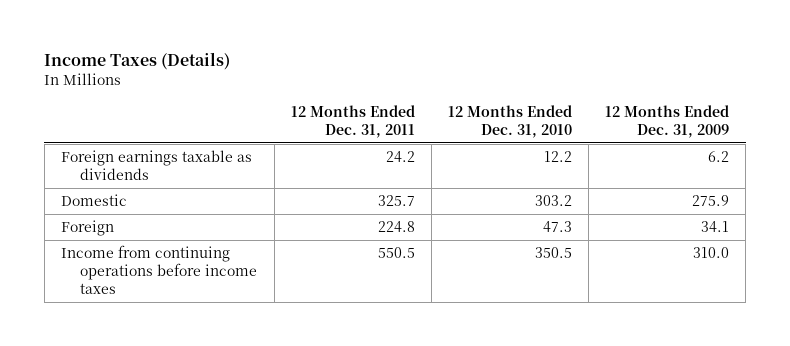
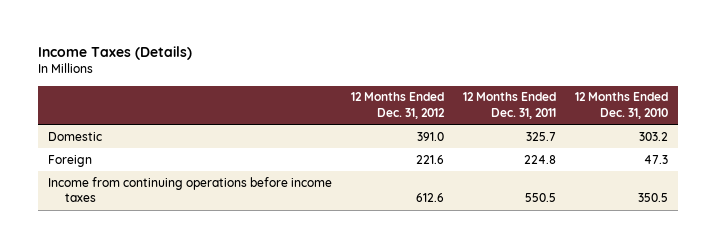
- | 12 Months Ended Dec. 31, 2011 | 12 Months Ended Dec. 31, 2010 | 12 Months Ended Dec. 31, 2009
+ | 12 Months Ended Dec. 31, 2012 | 12 Months Ended Dec. 31, 2011 | 12 Months Ended Dec. 31, 2010
- Foreign earnings taxable as dividends | 24.2 | 12.2 | 6.2

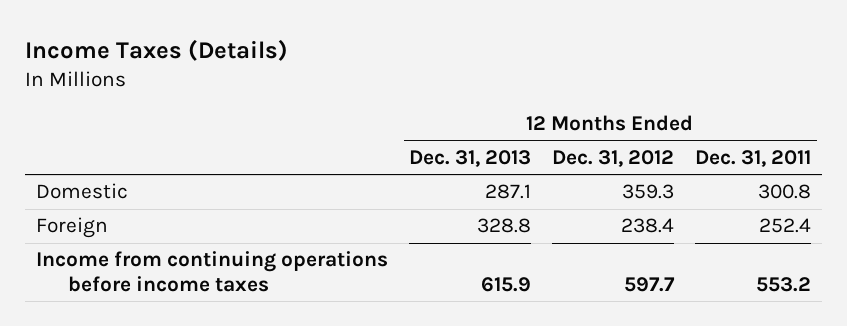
- | 12 Months Ended Dec. 31, 2012 | 12 Months Ended Dec. 31, 2011 | 12 Months Ended Dec. 31, 2010
+ | 12 Months Ended Dec. 31, 2013 | 12 Months Ended Dec. 31, 2012 | 12 Months Ended Dec. 31, 2011
- Domestic | 391.0 | 325.7 | 303.2
- Foreign | 221.6 | 224.8 | 47.3
- Income from continuing operations before income taxes | 612.6 | 550.5 | 350.5
+ Domestic | 287.1 | 359.3 | 300.8
+ Foreign | 328.8 | 238.4 | 252.4
+ Income from continuing operations before income taxes | 615.9 | 597.7 | 553.2

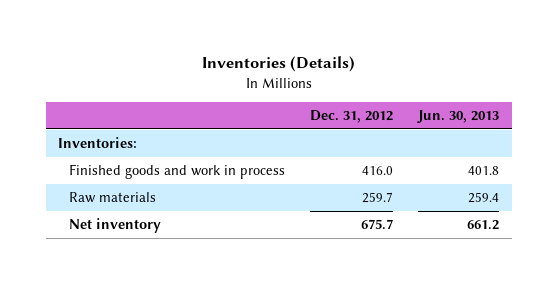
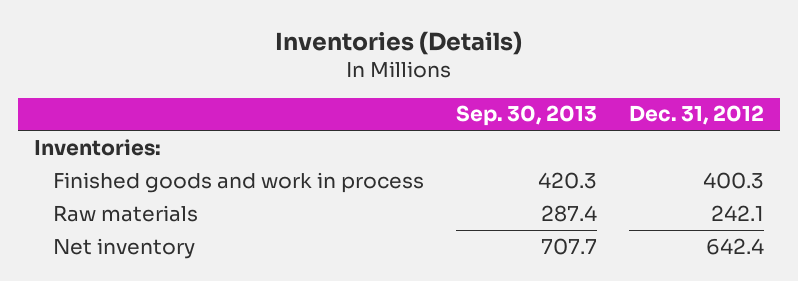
- | Dec. 31, 2012 | Jun. 30, 2013
+ | Sep. 30, 2013 | Dec. 31, 2012
- Finished goods and work in process | 416.0 | 401.8
- Raw materials | 259.7 | 259.4
- Net inventory | 675.7 | 661.2
+ Finished goods and work in process | 420.3 | 400.3
+ Raw materials | 287.4 | 242.1
+ Net inventory | 707.7 | 642.4

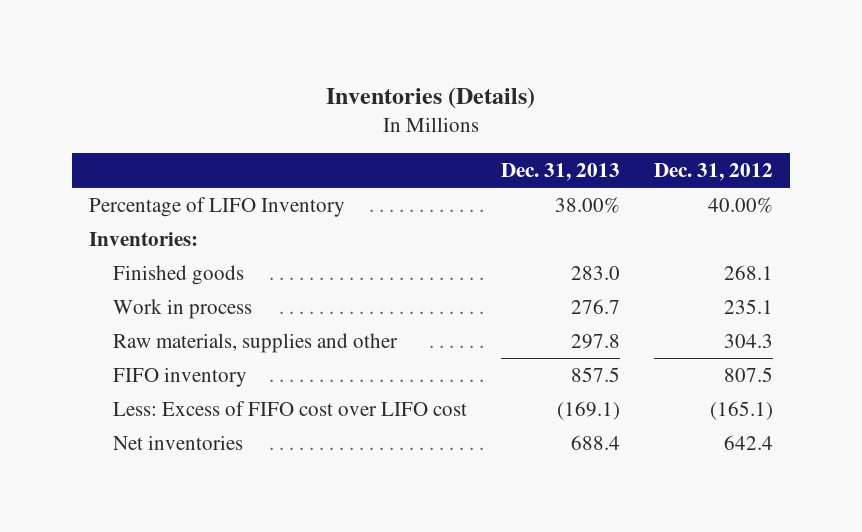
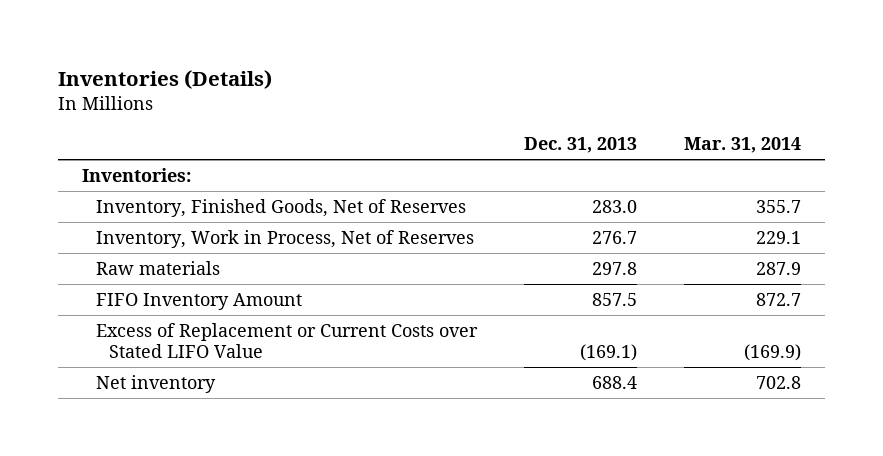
- | Dec. 31, 2013 | Dec. 31, 2012
+ | Dec. 31, 2013 | Mar. 31, 2014
- Percentage of LIFO Inventory | 38.00% | 40.00%
- Finished goods | 283.0 | 268.1
- Work in process | 276.7 | 235.1
- Raw materials, supplies and other | 297.8 | 304.3
- FIFO inventory | 857.5 | 807.5
- Less: Excess of FIFO cost over LIFO cost | (169.1) | (165.1)
- Net inventories | 688.4 | 642.4
+ Inventory, Finished Goods, Net of Reserves | 283.0 | 355.7
+ Inventory, Work in Process, Net of Reserves | 276.7 | 229.1
+ Raw materials | 297.8 | 287.9
+ FIFO Inventory Amount | 857.5 | 872.7
+ Excess of Replacement or Current Costs over Stated LIFO Value | (169.1) | (169.9)
+ Net inventory | 688.4 | 702.8

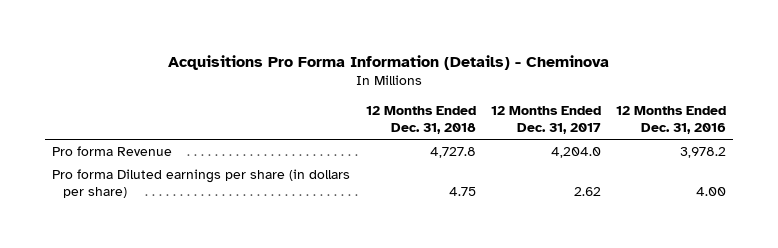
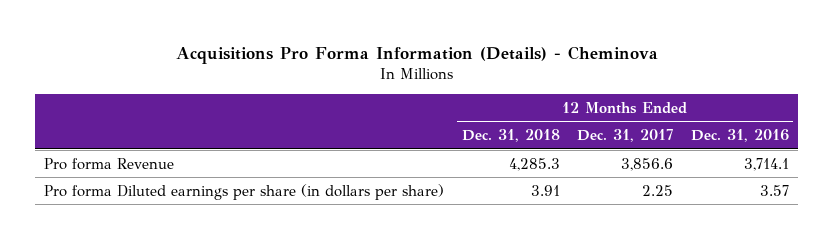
- Pro forma Revenue | 4,727.8 | 4,204.0 | 3,978.2
- Pro forma Diluted earnings per share (in dollars per share) | 4.75 | 2.62 | 4.00
+ Pro forma Revenue | 4,285.3 | 3,856.6 | 3,714.1
+ Pro forma Diluted earnings per share (in dollars per share) | 3.91 | 2.25 | 3.57

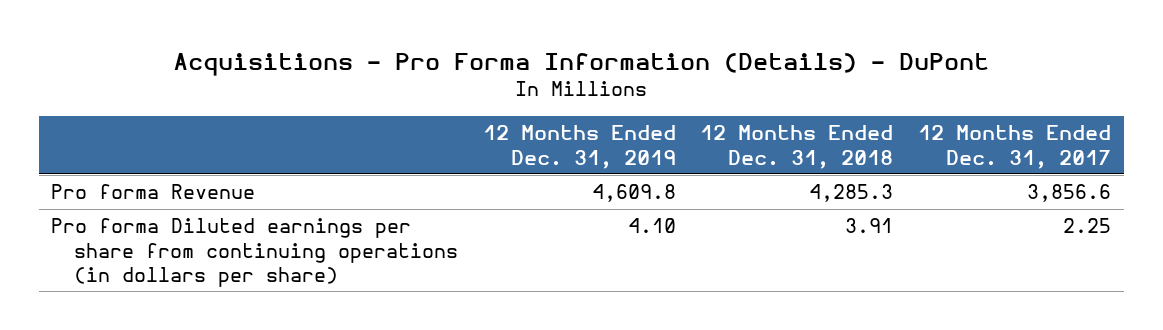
- Acquisitions Pro Forma Information (Details) - Cheminova
+ Acquisitions - Pro Forma Information (Details) - DuPont
- | 12 Months Ended Dec. 31, 2018 | 12 Months Ended Dec. 31, 2017 | 12 Months Ended Dec. 31, 2016
+ | 12 Months Ended Dec. 31, 2019 | 12 Months Ended Dec. 31, 2018 | 12 Months Ended Dec. 31, 2017
- Pro forma Diluted earnings per share (in dollars per share) | 3.91 | 2.25 | 3.57
+ Pro forma Diluted earnings per share from continuing operations (in dollars per share) | 4.10 | 3.91 | 2.25

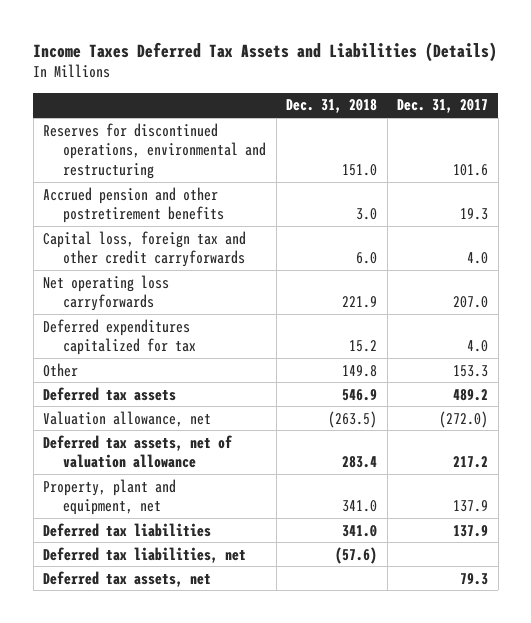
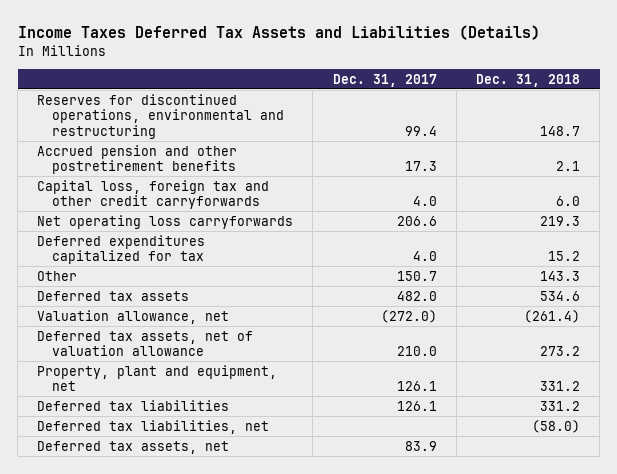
- | Dec. 31, 2018 | Dec. 31, 2017
+ | Dec. 31, 2017 | Dec. 31, 2018
- Reserves for discontinued operations, environmental and restructuring | 151.0 | 101.6
- Accrued pension and other postretirement benefits | 3.0 | 19.3
+ Reserves for discontinued operations, environmental and restructuring | 99.4 | 148.7
+ Accrued pension and other postretirement benefits | 17.3 | 2.1
- Net operating loss carryforwards | 221.9 | 207.0
+ Net operating loss carryforwards | 206.6 | 219.3
- Other | 149.8 | 153.3
- Deferred tax assets | 546.9 | 489.2
- Valuation allowance, net | (263.5) | (272.0)
- Deferred tax assets, net of valuation allowance | 283.4 | 217.2
- Property, plant and equipment, net | 341.0 | 137.9
- Deferred tax liabilities | 341.0 | 137.9
- Deferred tax liabilities, net | (57.6) |
- Deferred tax assets, net | | 79.3
+ Other | 150.7 | 143.3
+ Deferred tax assets | 482.0 | 534.6
+ Valuation allowance, net | (272.0) | (261.4)
+ Deferred tax assets, net of valuation allowance | 210.0 | 273.2
+ Property, plant and equipment, net | 126.1 | 331.2
+ Deferred tax liabilities | 126.1 | 331.2
+ Deferred tax liabilities, net | | (58.0)
+ Deferred tax assets, net | 83.9 |

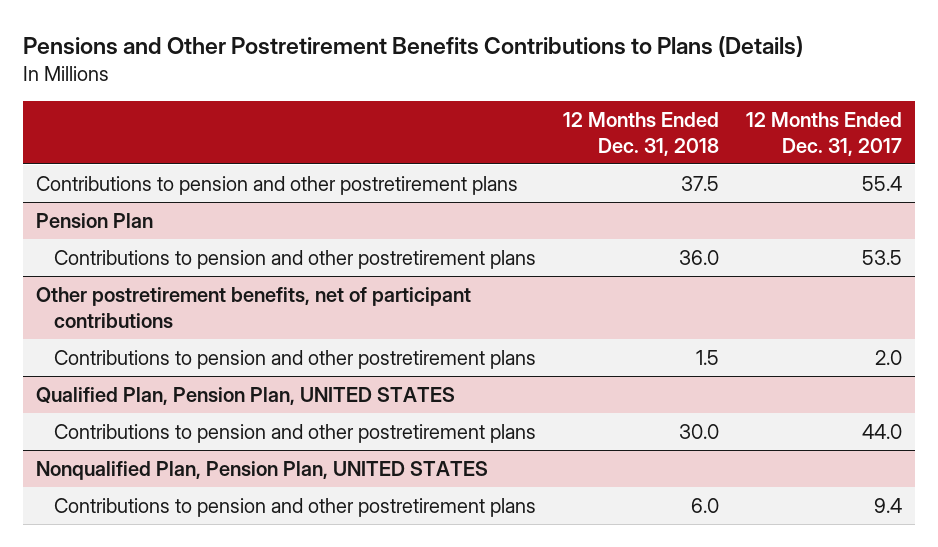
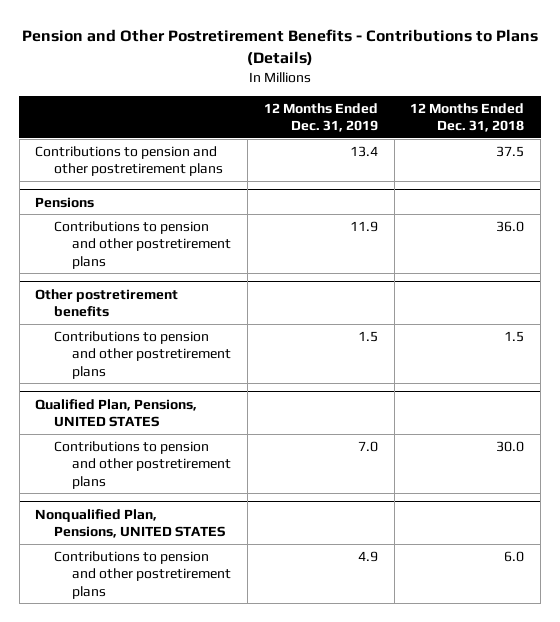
- Pensions and Other Postretirement Benefits Contributions to Plans (Details)
+ Pension and Other Postretirement Benefits - Contributions to Plans (Details)
- | 12 Months Ended Dec. 31, 2018 | 12 Months Ended Dec. 31, 2017
+ | 12 Months Ended Dec. 31, 2019 | 12 Months Ended Dec. 31, 2018
- Pension Plan
+ Pensions
- Other postretirement benefits, net of participant contributions
+ Other postretirement benefits
- Qualified Plan, Pension Plan, UNITED STATES
+ Qualified Plan, Pensions, UNITED STATES
- Nonqualified Plan, Pension Plan, UNITED STATES
+ Nonqualified Plan, Pensions, UNITED STATES

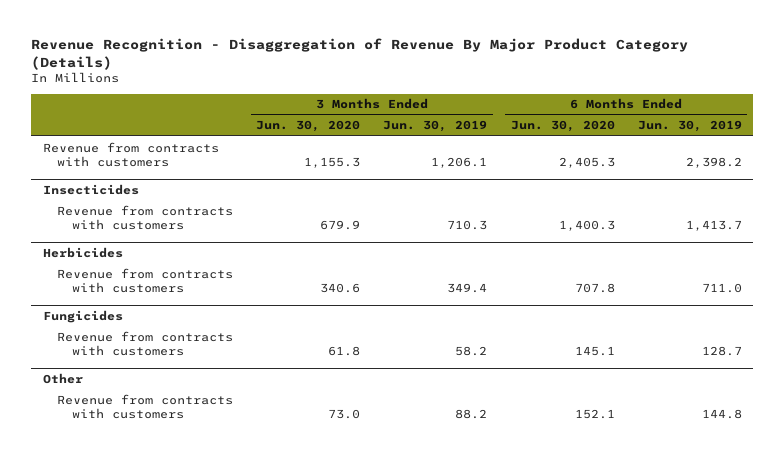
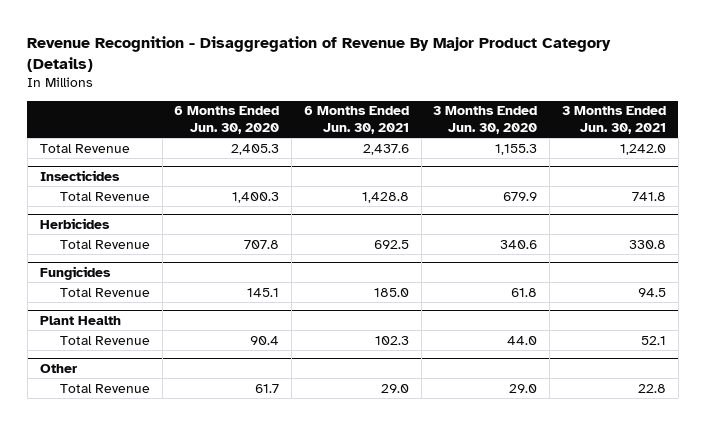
- | 3 Months Ended Jun. 30, 2020 | 3 Months Ended Jun. 30, 2019 | 6 Months Ended Jun. 30, 2020 | 6 Months Ended Jun. 30, 2019
+ | 6 Months Ended Jun. 30, 2020 | 6 Months Ended Jun. 30, 2021 | 3 Months Ended Jun. 30, 2020 | 3 Months Ended Jun. 30, 2021
- Revenue from contracts with customers | 1,155.3 | 1,206.1 | 2,405.3 | 2,398.2
+ Total Revenue | 2,405.3 | 2,437.6 | 1,155.3 | 1,242.0
@ Insecticides
- Revenue from contracts with customers | 679.9 | 710.3 | 1,400.3 | 1,413.7
+ Total Revenue | 1,400.3 | 1,428.8 | 679.9 | 741.8
@ Herbicides
- Revenue from contracts with customers | 340.6 | 349.4 | 707.8 | 711.0
+ Total Revenue | 707.8 | 692.5 | 340.6 | 330.8
@ Fungicides
- Revenue from contracts with customers | 61.8 | 58.2 | 145.1 | 128.7
+ Total Revenue | 145.1 | 185.0 | 61.8 | 94.5
+ Plant Health
+ Total Revenue | 90.4 | 102.3 | 44.0 | 52.1
@ Other
- Revenue from contracts with customers | 73.0 | 88.2 | 152.1 | 144.8
+ Total Revenue | 61.7 | 29.0 | 29.0 | 22.8

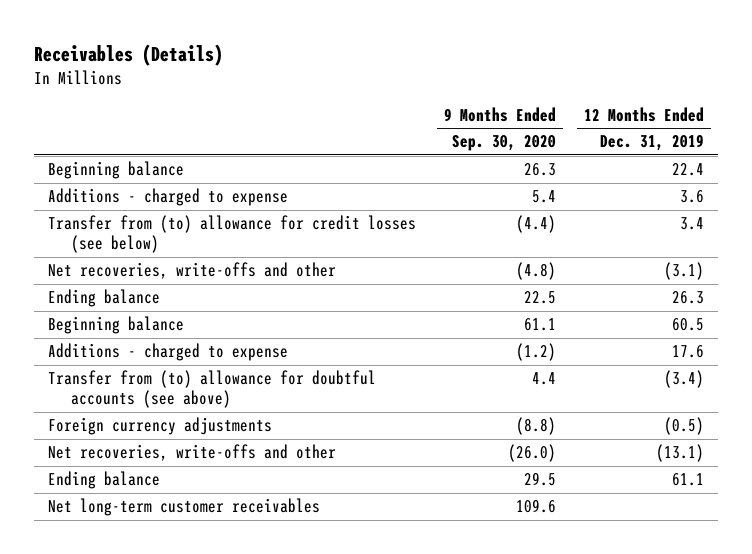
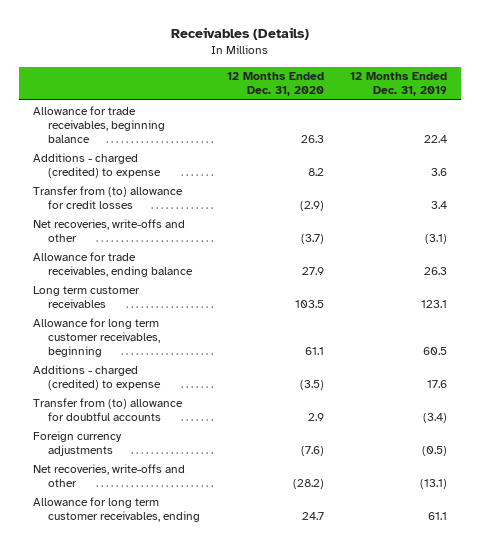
- | 9 Months Ended Sep. 30, 2020 | 12 Months Ended Dec. 31, 2019
+ | 12 Months Ended Dec. 31, 2020 | 12 Months Ended Dec. 31, 2019
- Beginning balance | 26.3 | 22.4
- Additions - charged to expense | 5.4 | 3.6
- Transfer from (to) allowance for credit losses (see below) | (4.4) | 3.4
+ Allowance for trade receivables, beginning balance | 26.3 | 22.4
+ Additions - charged (credited) to expense | 8.2 | 3.6
+ Transfer from (to) allowance for credit losses | (2.9) | 3.4
- Ending balance | 22.5 | 26.3
- Beginning balance | 61.1 | 60.5
- Additions - charged to expense | (1.2) | 17.6
- Transfer from (to) allowance for doubtful accounts (see above) | 4.4 | (3.4)
+ Allowance for trade receivables, ending balance | 27.9 | 26.3
+ Long term customer receivables | 103.5 | 123.1
+ Allowance for long term customer receivables, beginning | 61.1 | 60.5
+ Additions - charged (credited) to expense | (3.5) | 17.6
+ Transfer from (to) allowance for doubtful accounts | 2.9 | (3.4)
- Ending balance | 29.5 | 61.1
- Net long-term customer receivables | 109.6 |
+ Allowance for long term customer receivables, ending | 24.7 | 61.1

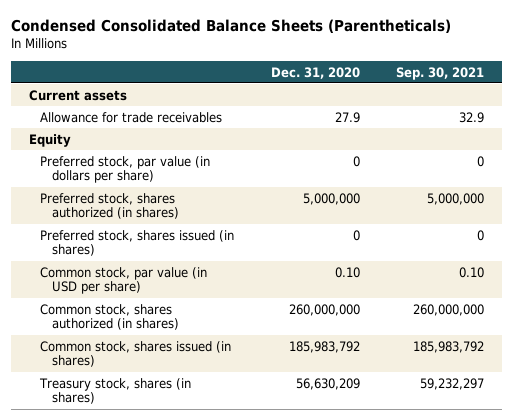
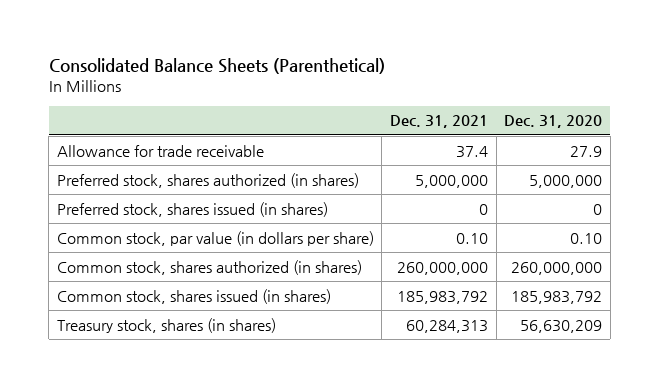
- Condensed Consolidated Balance Sheets (Parentheticals)
+ Consolidated Balance Sheets (Parenthetical)
- | Dec. 31, 2020 | Sep. 30, 2021
+ | Dec. 31, 2021 | Dec. 31, 2020
- Current assets
- Allowance for trade receivables | 27.9 | 32.9
- Equity
- Preferred stock, par value (in dollars per share) | 0 | 0
+ Allowance for trade receivable | 37.4 | 27.9
- Common stock, par value (in USD per share) | 0.10 | 0.10
+ Common stock, par value (in dollars per share) | 0.10 | 0.10

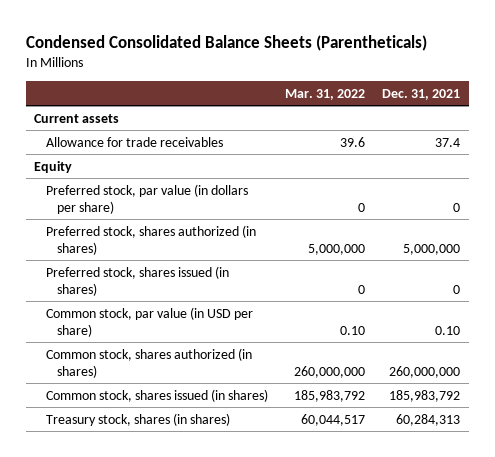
- Consolidated Balance Sheets (Parenthetical)
+ Condensed Consolidated Balance Sheets (Parentheticals)
- | Dec. 31, 2021 | Dec. 31, 2020
+ | Mar. 31, 2022 | Dec. 31, 2021
- Allowance for trade receivable | 37.4 | 27.9
+ Current assets
+ Allowance for trade receivables | 39.6 | 37.4
+ Equity
+ Preferred stock, par value (in dollars per share) | 0 | 0
- Common stock, par value (in dollars per share) | 0.10 | 0.10
+ Common stock, par value (in USD per share) | 0.10 | 0.10

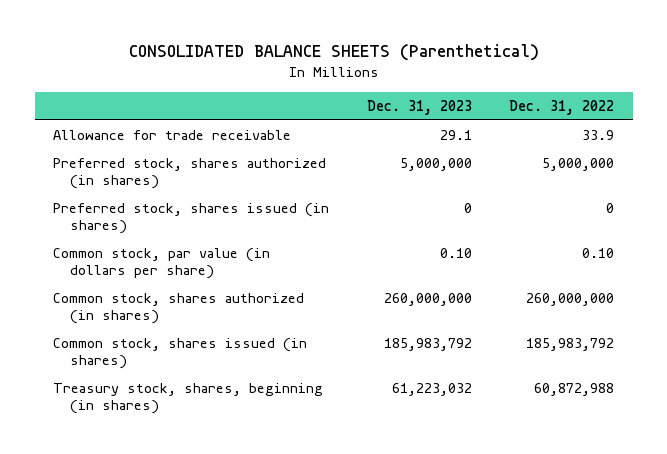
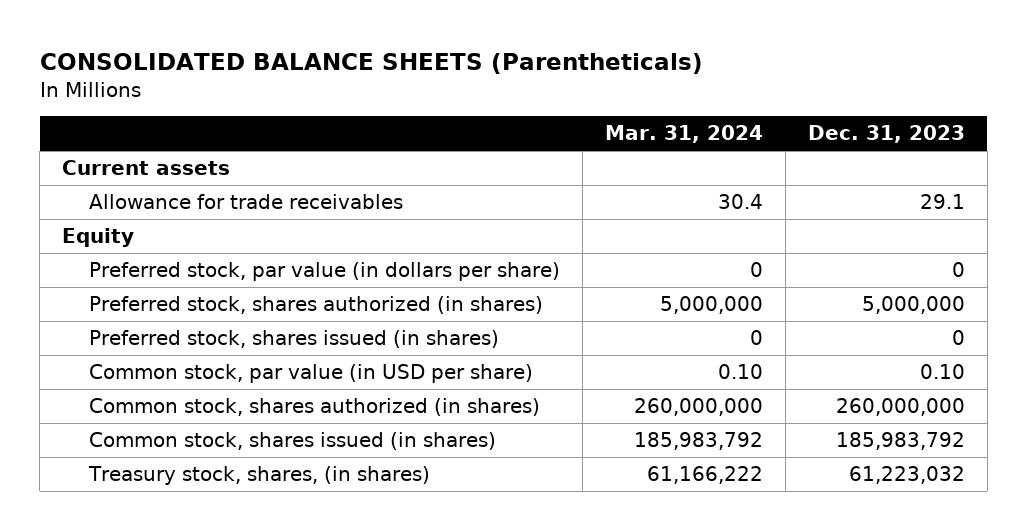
- CONSOLIDATED BALANCE SHEETS (Parenthetical)
+ CONSOLIDATED BALANCE SHEETS (Parentheticals)
- | Dec. 31, 2023 | Dec. 31, 2022
+ | Mar. 31, 2024 | Dec. 31, 2023
- Allowance for trade receivable | 29.1 | 33.9
+ Current assets
+ Allowance for trade receivables | 30.4 | 29.1
+ Equity
+ Preferred stock, par value (in dollars per share) | 0 | 0
- Common stock, par value (in dollars per share) | 0.10 | 0.10
+ Common stock, par value (in USD per share) | 0.10 | 0.10
- Treasury stock, shares, beginning (in shares) | 61,223,032 | 60,872,988
+ Treasury stock, shares, (in shares) | 61,166,222 | 61,223,032

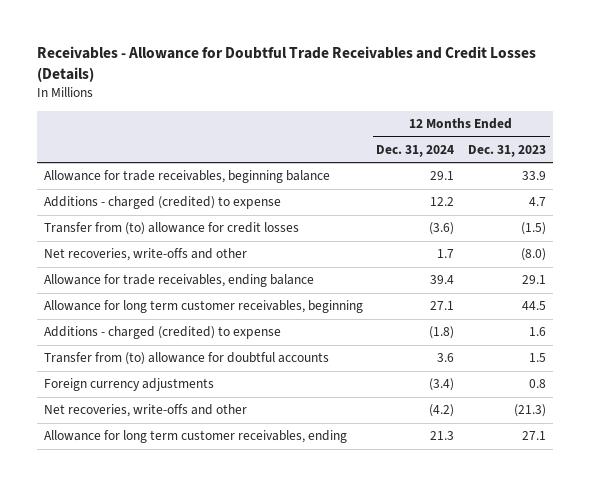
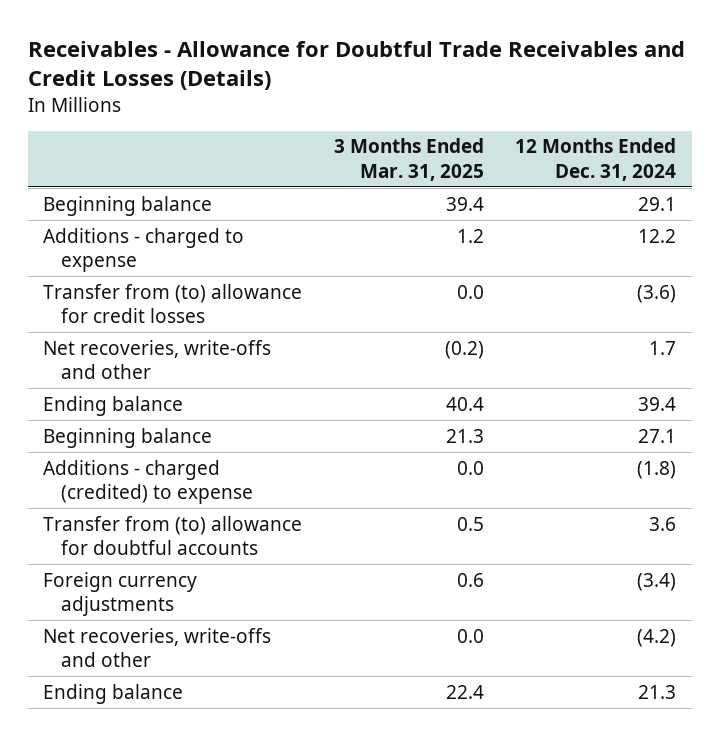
- | 12 Months Ended Dec. 31, 2024 | 12 Months Ended Dec. 31, 2023
+ | 3 Months Ended Mar. 31, 2025 | 12 Months Ended Dec. 31, 2024
- Allowance for trade receivables, beginning balance | 29.1 | 33.9
- Additions - charged (credited) to expense | 12.2 | 4.7
+ Beginning balance | 39.4 | 29.1
+ Additions - charged to expense | 1.2 | 12.2
- Allowance for trade receivables, ending balance | 39.4 | 29.1
- Allowance for long term customer receivables, beginning | 27.1 | 44.5
+ Ending balance | 40.4 | 39.4
+ Beginning balance | 21.3 | 27.1
- Allowance for long term customer receivables, ending | 21.3 | 27.1
+ Ending balance | 22.4 | 21.3

